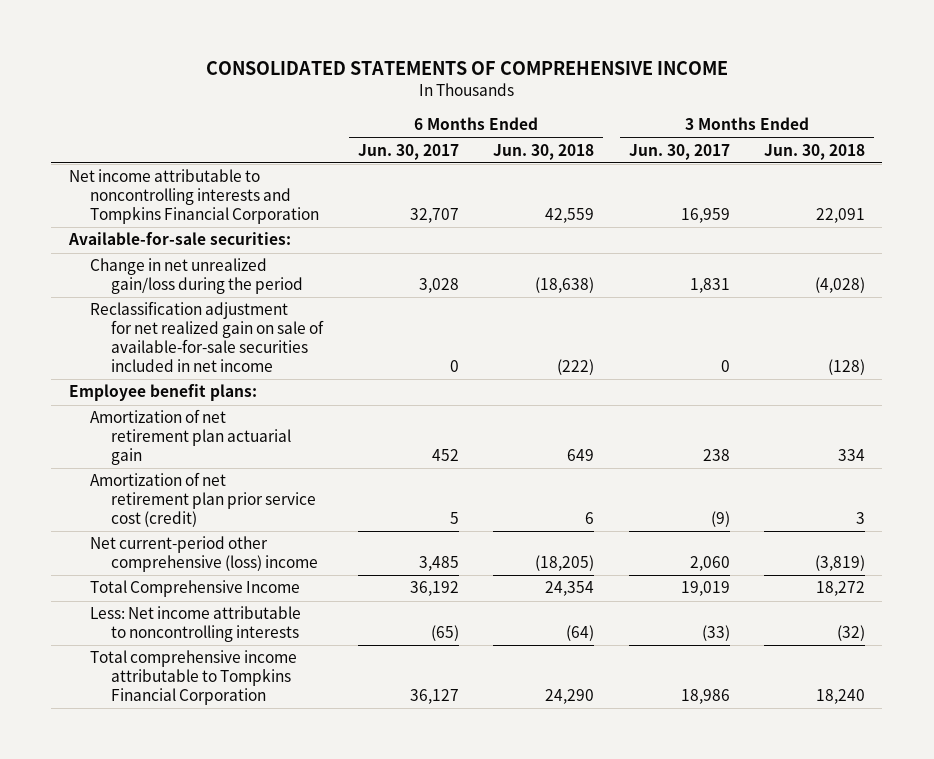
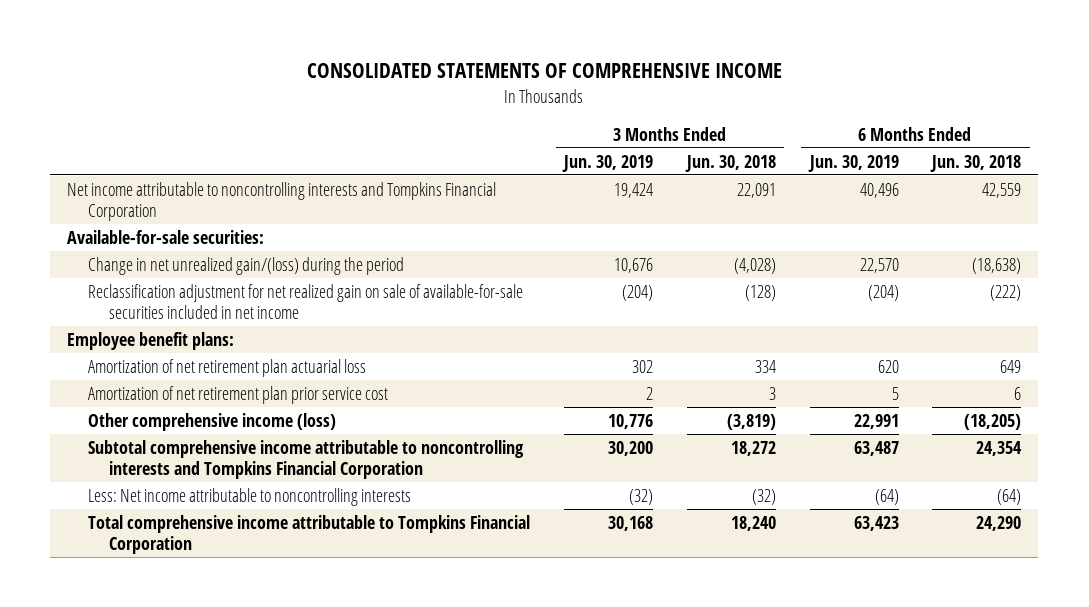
- | 6 Months Ended Jun. 30, 2017 | 6 Months Ended Jun. 30, 2018 | 3 Months Ended Jun. 30, 2017 | 3 Months Ended Jun. 30, 2018
+ | 3 Months Ended Jun. 30, 2019 | 3 Months Ended Jun. 30, 2018 | 6 Months Ended Jun. 30, 2019 | 6 Months Ended Jun. 30, 2018
- Change in net unrealized gain/loss during the period | 3,028 | (18,638) | 1,831 | (4,028)
+ Change in net unrealized gain/(loss) during the period | 10,676 | (4,028) | 22,570 | (18,638)
- Amortization of net retirement plan actuarial gain | 452 | 649 | 238 | 334
- Amortization of net retirement plan prior service cost (credit) | 5 | 6 | (9) | 3
- Net current-period other comprehensive (loss) income | 3,485 | (18,205) | 2,060 | (3,819)
- Total Comprehensive Income | 36,192 | 24,354 | 19,019 | 18,272
+ Amortization of net retirement plan actuarial loss | 302 | 334 | 620 | 649
+ Amortization of net retirement plan prior service cost | 2 | 3 | 5 | 6
+ Other comprehensive income (loss) | 10,776 | (3,819) | 22,991 | (18,205)
+ Subtotal comprehensive income attributable to noncontrolling interests and Tompkins Financial Corporation | 30,200 | 18,272 | 63,487 | 24,354

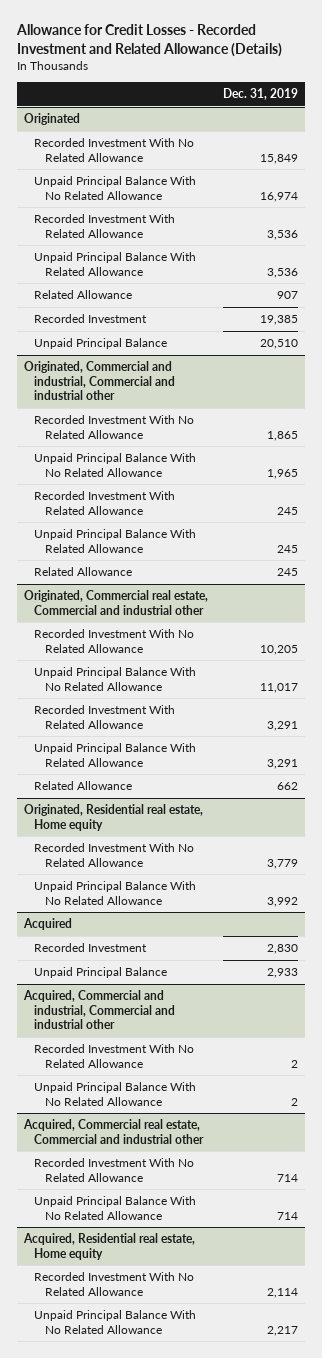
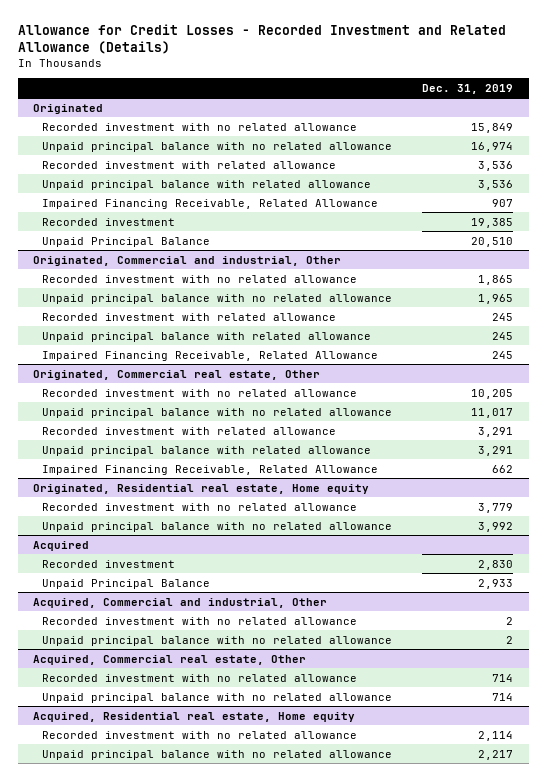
@ Originated
- Recorded Investment With No Related Allowance | 15,849
- Unpaid Principal Balance With No Related Allowance | 16,974
- Recorded Investment With Related Allowance | 3,536
- Unpaid Principal Balance With Related Allowance | 3,536
- Related Allowance | 907
- Recorded Investment | 19,385
+ Recorded investment with no related allowance | 15,849
+ Unpaid principal balance with no related allowance | 16,974
+ Recorded investment with related allowance | 3,536
+ Unpaid principal balance with related allowance | 3,536
+ Impaired Financing Receivable, Related Allowance | 907
+ Recorded investment | 19,385
- Originated, Commercial and industrial, Commercial and industrial other
- Recorded Investment With No Related Allowance | 1,865
- Unpaid Principal Balance With No Related Allowance | 1,965
- Recorded Investment With Related Allowance | 245
- Unpaid Principal Balance With Related Allowance | 245
- Related Allowance | 245
- Originated, Commercial real estate, Commercial and industrial other
- Recorded Investment With No Related Allowance | 10,205
- Unpaid Principal Balance With No Related Allowance | 11,017
- Recorded Investment With Related Allowance | 3,291
- Unpaid Principal Balance With Related Allowance | 3,291
- Related Allowance | 662
+ Originated, Commercial and industrial, Other
+ Recorded investment with no related allowance | 1,865
+ Unpaid principal balance with no related allowance | 1,965
+ Recorded investment with related allowance | 245
+ Unpaid principal balance with related allowance | 245
+ Impaired Financing Receivable, Related Allowance | 245
+ Originated, Commercial real estate, Other
+ Recorded investment with no related allowance | 10,205
+ Unpaid principal balance with no related allowance | 11,017
+ Recorded investment with related allowance | 3,291
+ Unpaid principal balance with related allowance | 3,291
+ Impaired Financing Receivable, Related Allowance | 662
@ Originated, Residential real estate, Home equity
- Recorded Investment With No Related Allowance | 3,779
- Unpaid Principal Balance With No Related Allowance | 3,992
+ Recorded investment with no related allowance | 3,779
+ Unpaid principal balance with no related allowance | 3,992
@ Acquired
- Recorded Investment | 2,830
+ Recorded investment | 2,830
- Acquired, Commercial and industrial, Commercial and industrial other
- Recorded Investment With No Related Allowance | 2
- Unpaid Principal Balance With No Related Allowance | 2
- Acquired, Commercial real estate, Commercial and industrial other
- Recorded Investment With No Related Allowance | 714
- Unpaid Principal Balance With No Related Allowance | 714
+ Acquired, Commercial and industrial, Other
+ Recorded investment with no related allowance | 2
+ Unpaid principal balance with no related allowance | 2
+ Acquired, Commercial real estate, Other
+ Recorded investment with no related allowance | 714
+ Unpaid principal balance with no related allowance | 714
@ Acquired, Residential real estate, Home equity
- Recorded Investment With No Related Allowance | 2,114
- Unpaid Principal Balance With No Related Allowance | 2,217
+ Recorded investment with no related allowance | 2,114
+ Unpaid principal balance with no related allowance | 2,217

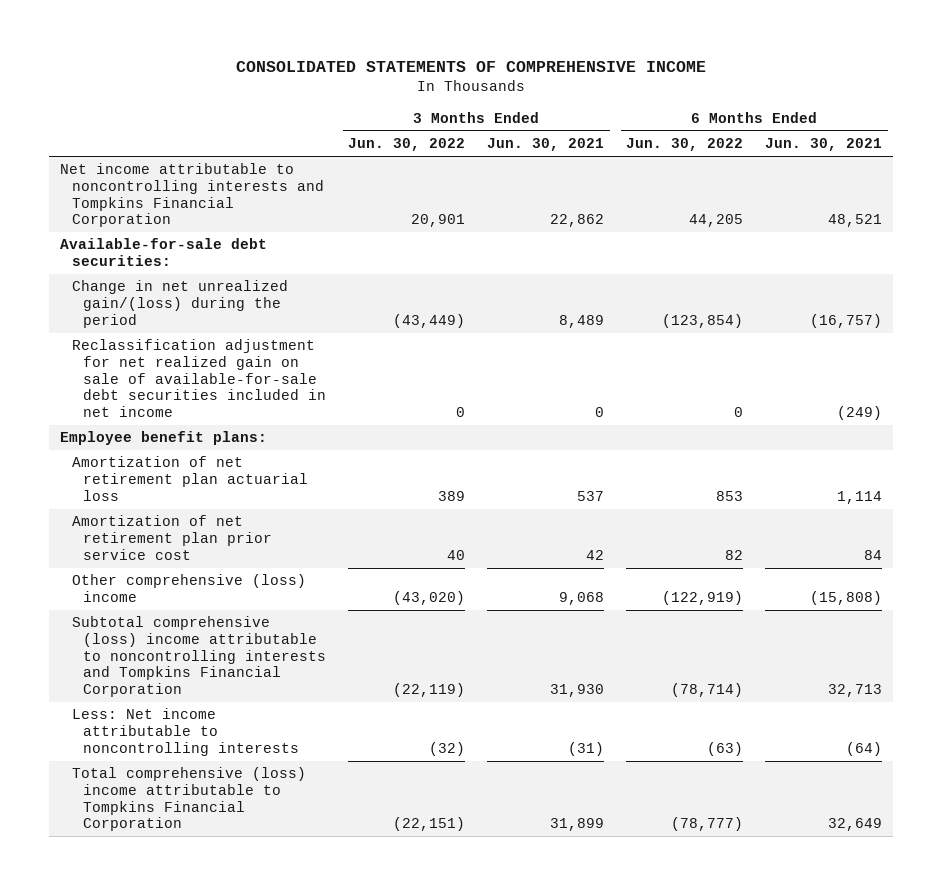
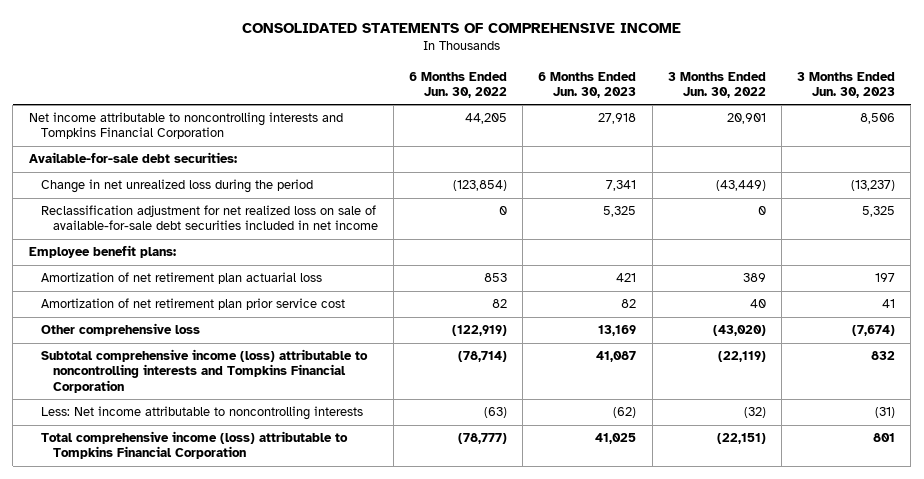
- | 3 Months Ended Jun. 30, 2022 | 3 Months Ended Jun. 30, 2021 | 6 Months Ended Jun. 30, 2022 | 6 Months Ended Jun. 30, 2021
+ | 6 Months Ended Jun. 30, 2022 | 6 Months Ended Jun. 30, 2023 | 3 Months Ended Jun. 30, 2022 | 3 Months Ended Jun. 30, 2023
- Change in net unrealized gain/(loss) during the period | (43,449) | 8,489 | (123,854) | (16,757)
- Reclassification adjustment for net realized gain on sale of available-for-sale debt securities included in net income | 0 | 0 | 0 | (249)
+ Change in net unrealized loss during the period | (123,854) | 7,341 | (43,449) | (13,237)
+ Reclassification adjustment for net realized loss on sale of available-for-sale debt securities included in net income | 0 | 5,325 | 0 | 5,325
- Other comprehensive (loss) income | (43,020) | 9,068 | (122,919) | (15,808)
- Subtotal comprehensive (loss) income attributable to noncontrolling interests and Tompkins Financial Corporation | (22,119) | 31,930 | (78,714) | 32,713
+ Other comprehensive loss | (122,919) | 13,169 | (43,020) | (7,674)
+ Subtotal comprehensive income (loss) attributable to noncontrolling interests and Tompkins Financial Corporation | (78,714) | 41,087 | (22,119) | 832
- Total comprehensive (loss) income attributable to Tompkins Financial Corporation | (22,151) | 31,899 | (78,777) | 32,649
+ Total comprehensive income (loss) attributable to Tompkins Financial Corporation | (78,777) | 41,025 | (22,151) | 801

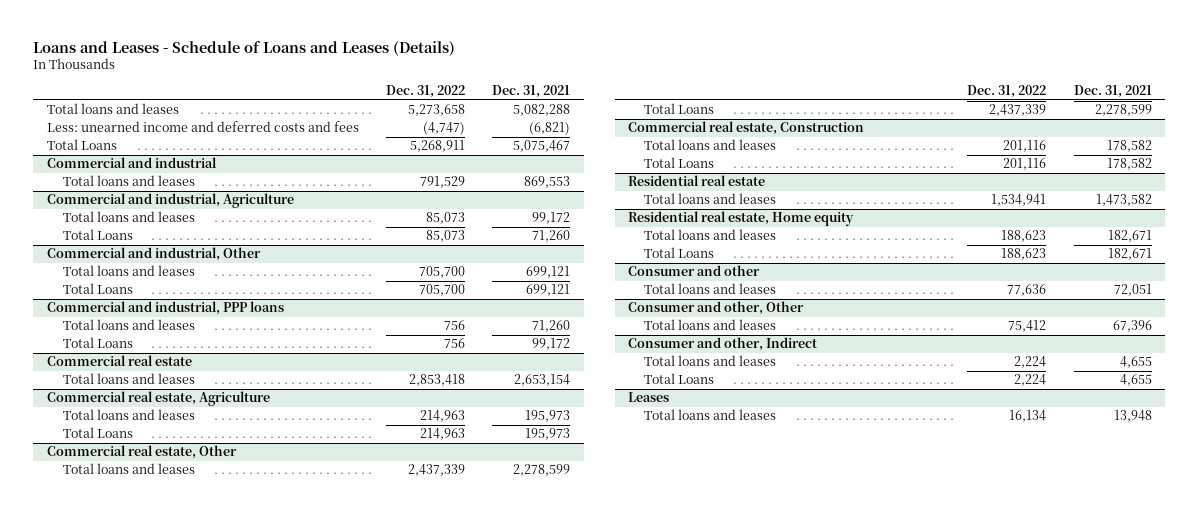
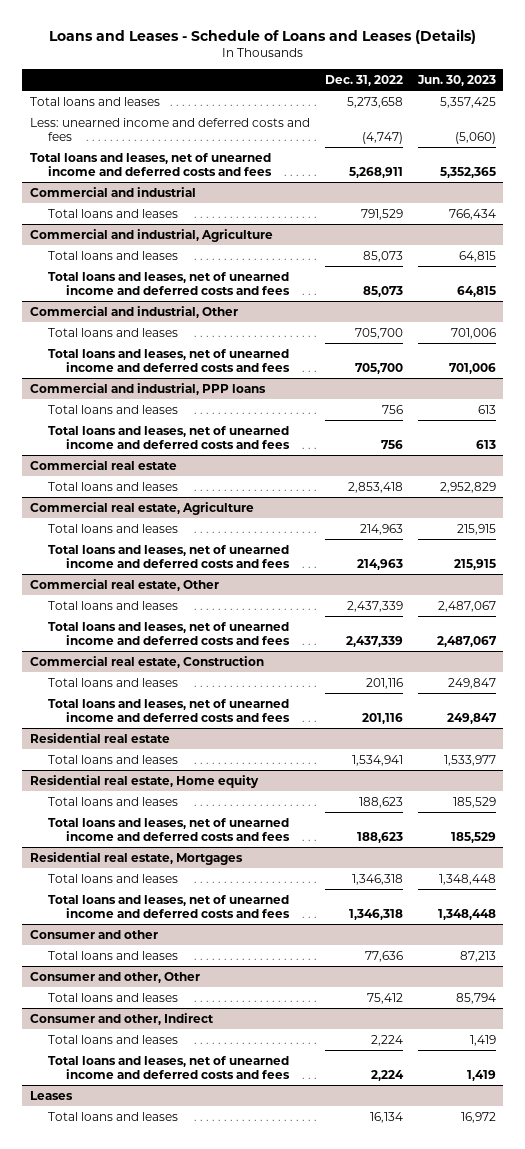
- | Dec. 31, 2022 | Dec. 31, 2021
+ | Dec. 31, 2022 | Jun. 30, 2023
- Total Loans | 5,268,911 | 5,075,467
+ Total loans and leases, net of unearned income and deferred costs and fees | 5,268,911 | 5,352,365
@ Commercial and industrial, Agriculture
- Total Loans | 85,073 | 71,260
+ Total loans and leases, net of unearned income and deferred costs and fees | 85,073 | 64,815
@ Commercial and industrial, Other
- Total Loans | 705,700 | 699,121
+ Total loans and leases, net of unearned income and deferred costs and fees | 705,700 | 701,006
@ Commercial and industrial, PPP loans
- Total Loans | 756 | 99,172
+ Total loans and leases, net of unearned income and deferred costs and fees | 756 | 613
@ Commercial real estate, Agriculture
- Total Loans | 214,963 | 195,973
+ Total loans and leases, net of unearned income and deferred costs and fees | 214,963 | 215,915
@ Commercial real estate, Other
- Total Loans | 2,437,339 | 2,278,599
+ Total loans and leases, net of unearned income and deferred costs and fees | 2,437,339 | 2,487,067
@ Commercial real estate, Construction
- Total Loans | 201,116 | 178,582
+ Total loans and leases, net of unearned income and deferred costs and fees | 201,116 | 249,847
@ Residential real estate, Home equity
- Total Loans | 188,623 | 182,671
+ Total loans and leases, net of unearned income and deferred costs and fees | 188,623 | 185,529
+ Residential real estate, Mortgages
+ Total loans and leases | 1,346,318 | 1,348,448
+ Total loans and leases, net of unearned income and deferred costs and fees | 1,346,318 | 1,348,448
@ Consumer and other, Indirect
- Total Loans | 2,224 | 4,655
+ Total loans and leases, net of unearned income and deferred costs and fees | 2,224 | 1,419

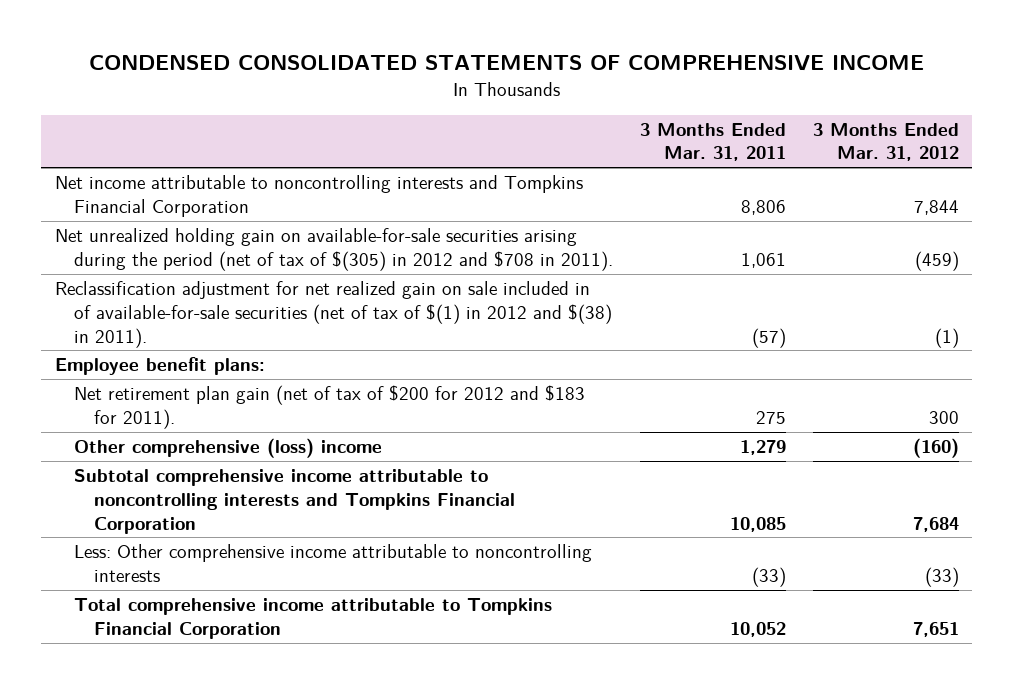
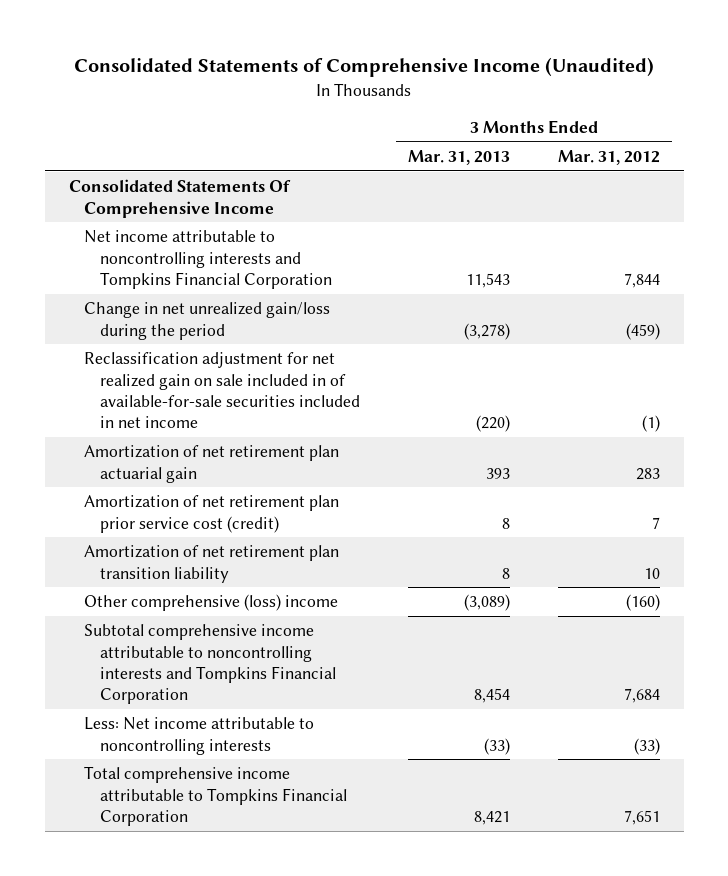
- CONDENSED CONSOLIDATED STATEMENTS OF COMPREHENSIVE INCOME
+ Consolidated Statements of Comprehensive Income (Unaudited)
- | 3 Months Ended Mar. 31, 2011 | 3 Months Ended Mar. 31, 2012
+ | 3 Months Ended Mar. 31, 2013 | 3 Months Ended Mar. 31, 2012
+ Consolidated Statements Of Comprehensive Income
- Net unrealized holding gain on available-for-sale securities arising during the period (net of tax of $(305) in 2012 and $708 in 2011). | 1,061 | (459)
- Reclassification adjustment for net realized gain on sale included in of available-for-sale securities (net of tax of $(1) in 2012 and $(38) in 2011). | (57) | (1)
- Employee benefit plans:
- Net retirement plan gain (net of tax of $200 for 2012 and $183 for 2011). | 275 | 300
+ Change in net unrealized gain/loss during the period | (3,278) | (459)
+ Reclassification adjustment for net realized gain on sale included in of available-for-sale securities included in net income | (220) | (1)
+ Amortization of net retirement plan actuarial gain | 393 | 283
+ Amortization of net retirement plan prior service cost (credit) | 8 | 7
+ Amortization of net retirement plan transition liability | 8 | 10
- Less: Other comprehensive income attributable to noncontrolling interests | (33) | (33)
+ Less: Net income attributable to noncontrolling interests | (33) | (33)

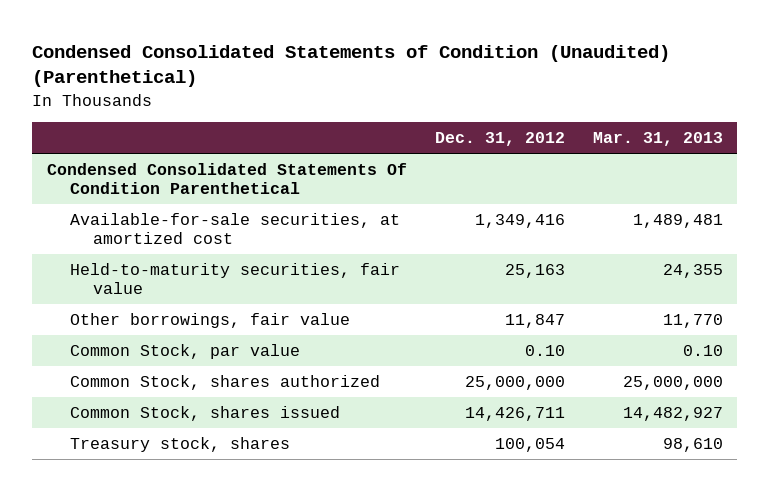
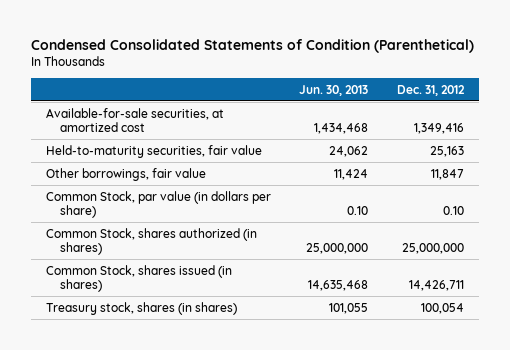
- Condensed Consolidated Statements of Condition (Unaudited) (Parenthetical)
+ Condensed Consolidated Statements of Condition (Parenthetical)
- | Dec. 31, 2012 | Mar. 31, 2013
+ | Jun. 30, 2013 | Dec. 31, 2012
- Condensed Consolidated Statements Of Condition Parenthetical
- Common Stock, par value | 0.10 | 0.10
- Common Stock, shares authorized | 25,000,000 | 25,000,000
- Common Stock, shares issued | 14,426,711 | 14,482,927
- Treasury stock, shares | 100,054 | 98,610
+ Common Stock, par value (in dollars per share) | 0.10 | 0.10
+ Common Stock, shares authorized (in shares) | 25,000,000 | 25,000,000
+ Common Stock, shares issued (in shares) | 14,635,468 | 14,426,711
+ Treasury stock, shares (in shares) | 101,055 | 100,054

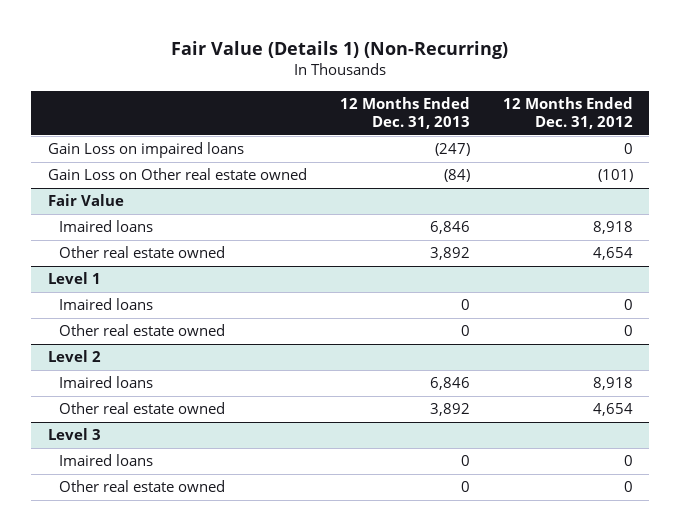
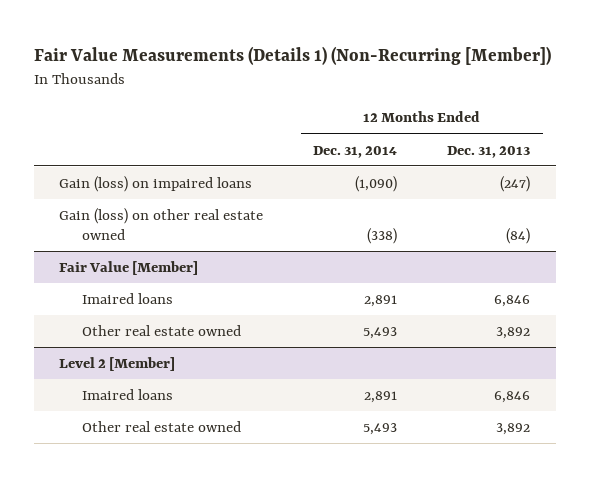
- Fair Value (Details 1) (Non-Recurring)
+ Fair Value Measurements (Details 1) (Non-Recurring [Member])
- | 12 Months Ended Dec. 31, 2013 | 12 Months Ended Dec. 31, 2012
+ | 12 Months Ended Dec. 31, 2014 | 12 Months Ended Dec. 31, 2013
- Gain Loss on impaired loans | (247) | 0
- Gain Loss on Other real estate owned | (84) | (101)
- Fair Value
+ Gain (loss) on impaired loans | (1,090) | (247)
+ Gain (loss) on other real estate owned | (338) | (84)
+ Fair Value [Member]
- Level 1
- Imaired loans | 0 | 0
- Other real estate owned | 0 | 0
- Level 2
+ Level 2 [Member]
- Level 3
- Imaired loans | 0 | 0
- Other real estate owned | 0 | 0

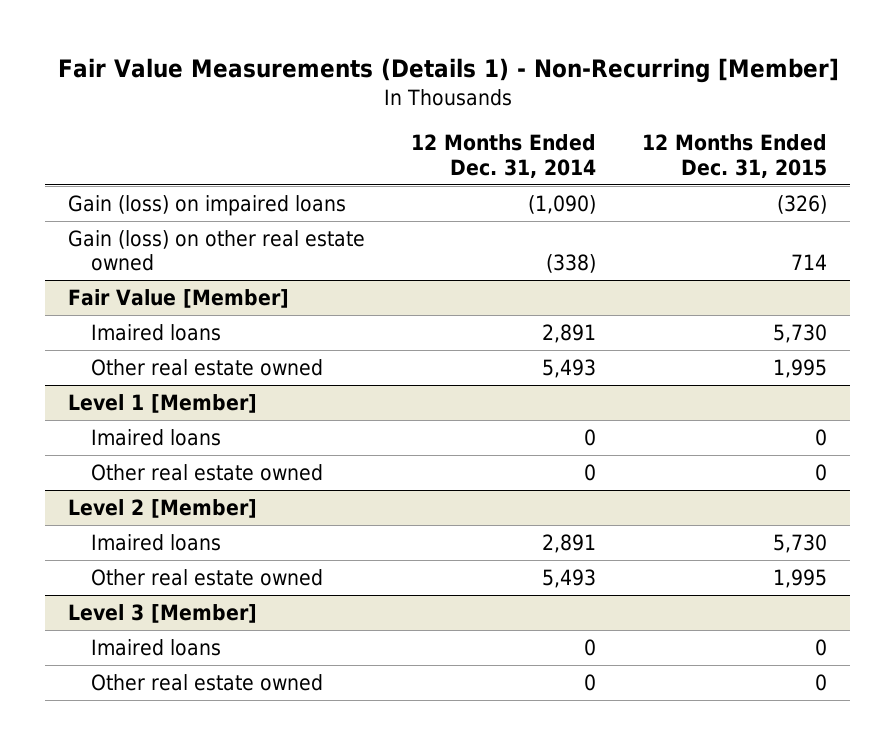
- Fair Value Measurements (Details 1) (Non-Recurring [Member])
+ Fair Value Measurements (Details 1) - Non-Recurring [Member]
- | 12 Months Ended Dec. 31, 2014 | 12 Months Ended Dec. 31, 2013
+ | 12 Months Ended Dec. 31, 2014 | 12 Months Ended Dec. 31, 2015
+ Level 1 [Member]
+ Imaired loans | 0 | 0
+ Other real estate owned | 0 | 0
+ Level 3 [Member]
+ Imaired loans | 0 | 0
+ Other real estate owned | 0 | 0

